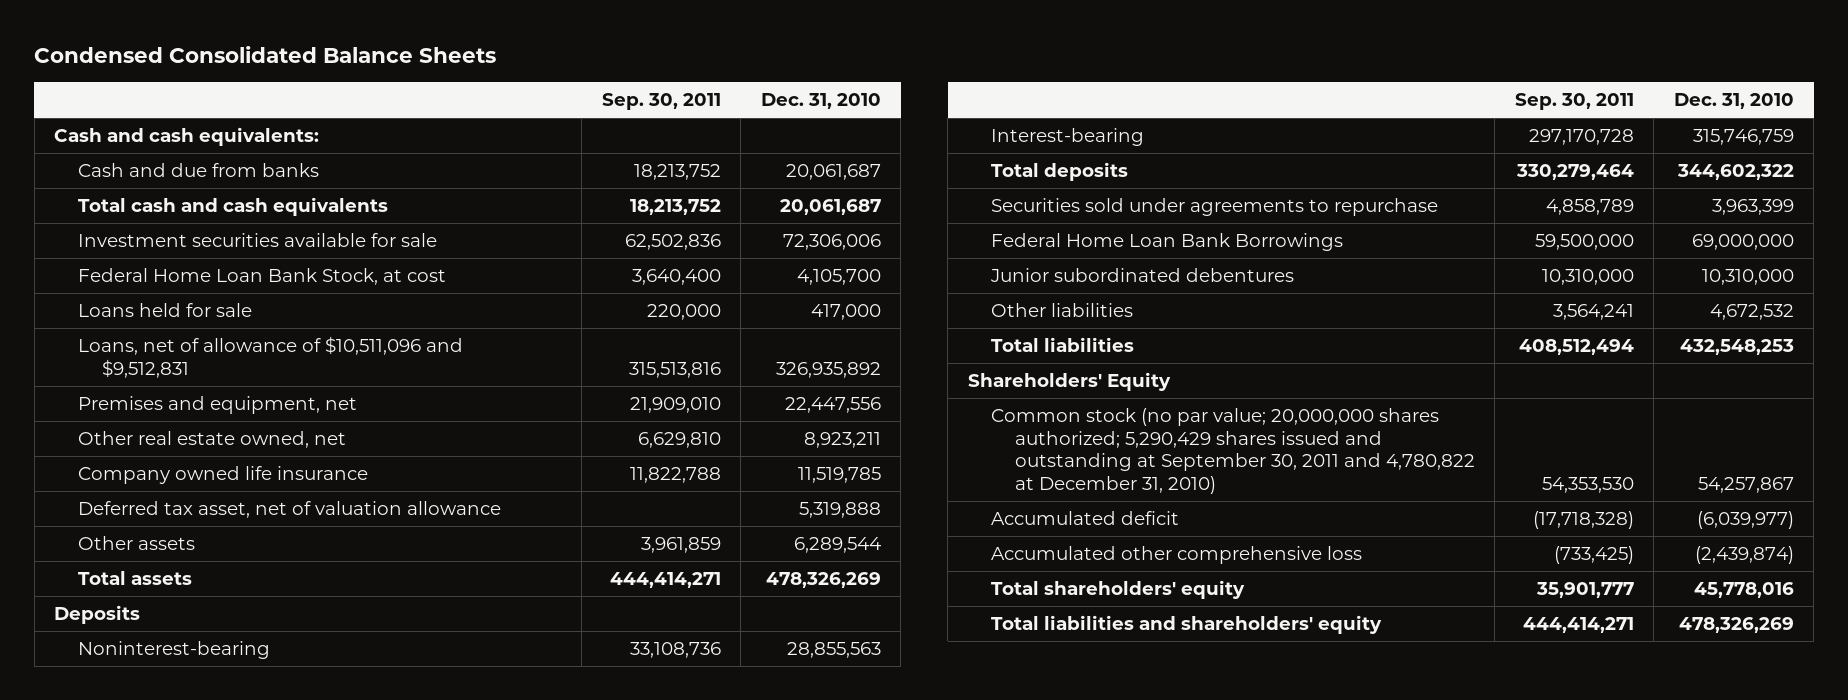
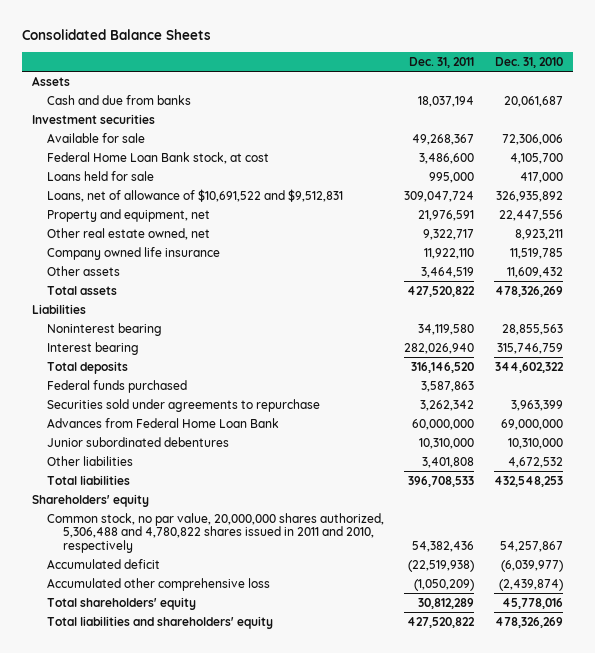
- Condensed Consolidated Balance Sheets
+ Consolidated Balance Sheets
- | Sep. 30, 2011 | Dec. 31, 2010
+ | Dec. 31, 2011 | Dec. 31, 2010
- Cash and cash equivalents:
+ Assets
- Total cash and cash equivalents | 18,213,752 | 20,061,687
- Investment securities available for sale | 62,502,836 | 72,306,006
- Federal Home Loan Bank Stock, at cost | 3,640,400 | 4,105,700
+ Investment securities
+ Available for sale | 49,268,367 | 72,306,006
+ Federal Home Loan Bank stock, at cost | 3,486,600 | 4,105,700
- Loans, net of allowance of $10,511,096 and $9,512,831 | 315,513,816 | 326,935,892
- Premises and equipment, net | 21,909,010 | 22,447,556
+ Loans, net of allowance of $10,691,522 and $9,512,831 | 309,047,724 | 326,935,892
+ Property and equipment, net | 21,976,591 | 22,447,556
- Deferred tax asset, net of valuation allowance | | 5,319,888
- Other assets | 3,961,859 | 6,289,544
+ Other assets | 3,464,519 | 11,609,432
- Deposits
- Noninterest-bearing | 33,108,736 | 28,855,563
- Interest-bearing | 297,170,728 | 315,746,759
+ Liabilities
+ Noninterest bearing | 34,119,580 | 28,855,563
+ Interest bearing | 282,026,940 | 315,746,759
+ Federal funds purchased | 3,587,863 |
- Federal Home Loan Bank Borrowings | 59,500,000 | 69,000,000
+ Advances from Federal Home Loan Bank | 60,000,000 | 69,000,000
- Shareholders' Equity
- Common stock (no par value; 20,000,000 shares authorized; 5,290,429 shares issued and outstanding at September 30, 2011 and 4,780,822 at December 31, 2010) | 54,353,530 | 54,257,867
+ Shareholders' equity
+ Common stock, no par value, 20,000,000 shares authorized, 5,306,488 and 4,780,822 shares issued in 2011 and 2010, respectively | 54,382,436 | 54,257,867

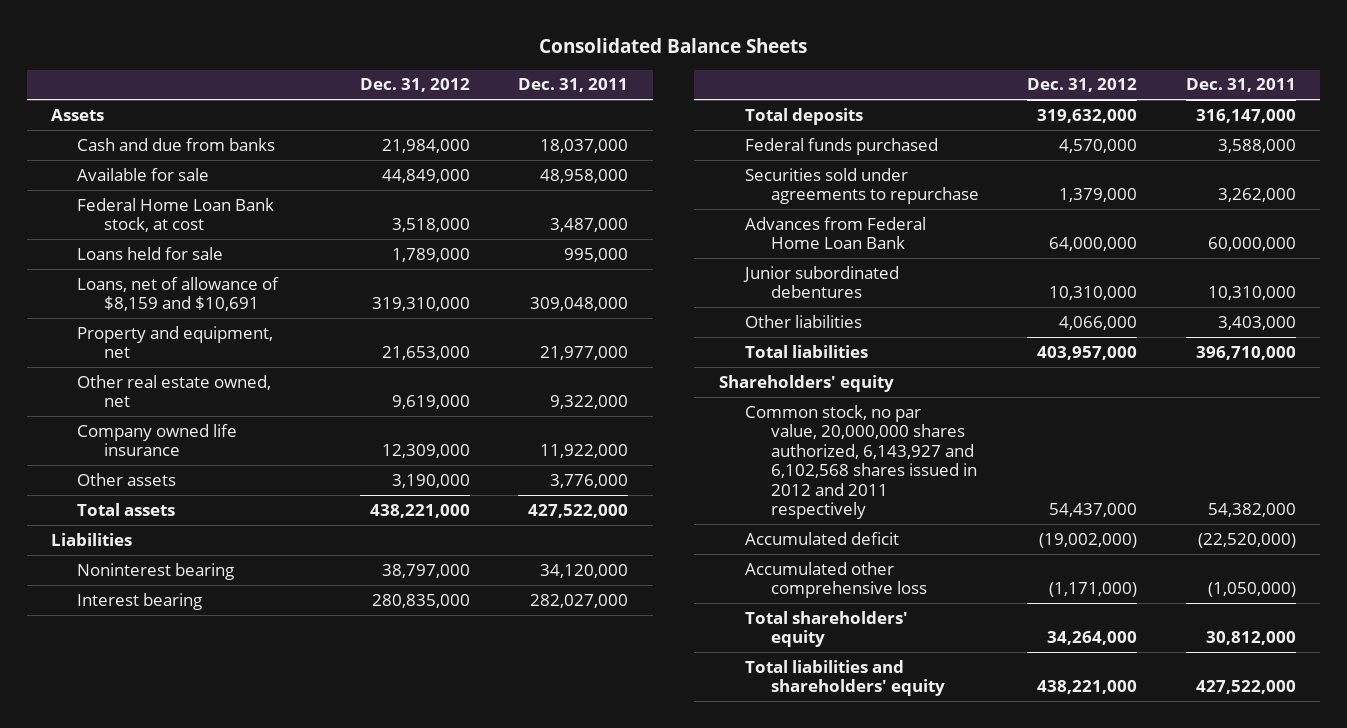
- | Dec. 31, 2011 | Dec. 31, 2010
+ | Dec. 31, 2012 | Dec. 31, 2011
- Cash and due from banks | 18,037,194 | 20,061,687
- Investment securities
- Available for sale | 49,268,367 | 72,306,006
- Federal Home Loan Bank stock, at cost | 3,486,600 | 4,105,700
+ Cash and due from banks | 21,984,000 | 18,037,000
+ Available for sale | 44,849,000 | 48,958,000
+ Federal Home Loan Bank stock, at cost | 3,518,000 | 3,487,000
- Loans, net of allowance of $10,691,522 and $9,512,831 | 309,047,724 | 326,935,892
- Property and equipment, net | 21,976,591 | 22,447,556
- Other real estate owned, net | 9,322,717 | 8,923,211
- Company owned life insurance | 11,922,110 | 11,519,785
- Other assets | 3,464,519 | 11,609,432
- Total assets | 427,520,822 | 478,326,269
+ Loans, net of allowance of $8,159 and $10,691 | 319,310,000 | 309,048,000
+ Property and equipment, net | 21,653,000 | 21,977,000
+ Other real estate owned, net | 9,619,000 | 9,322,000
+ Company owned life insurance | 12,309,000 | 11,922,000
+ Other assets | 3,190,000 | 3,776,000
+ Total assets | 438,221,000 | 427,522,000
- Noninterest bearing | 34,119,580 | 28,855,563
- Interest bearing | 282,026,940 | 315,746,759
- Total deposits | 316,146,520 | 344,602,322
- Federal funds purchased | 3,587,863 |
- Securities sold under agreements to repurchase | 3,262,342 | 3,963,399
+ Noninterest bearing | 38,797,000 | 34,120,000
+ Interest bearing | 280,835,000 | 282,027,000
+ Total deposits | 319,632,000 | 316,147,000
+ Federal funds purchased | 4,570,000 | 3,588,000
+ Securities sold under agreements to repurchase | 1,379,000 | 3,262,000
- Other liabilities | 3,401,808 | 4,672,532
- Total liabilities | 396,708,533 | 432,548,253
+ Other liabilities | 4,066,000 | 3,403,000
+ Total liabilities | 403,957,000 | 396,710,000
- Common stock, no par value, 20,000,000 shares authorized, 5,306,488 and 4,780,822 shares issued in 2011 and 2010, respectively | 54,382,436 | 54,257,867
- Accumulated deficit | (22,519,938) | (6,039,977)
- Accumulated other comprehensive loss | (1,050,209) | (2,439,874)
- Total shareholders' equity | 30,812,289 | 45,778,016
- Total liabilities and shareholders' equity | 427,520,822 | 478,326,269
+ Common stock, no par value, 20,000,000 shares authorized, 6,143,927 and 6,102,568 shares issued in 2012 and 2011 respectively | 54,437,000 | 54,382,000
+ Accumulated deficit | (19,002,000) | (22,520,000)
+ Accumulated other comprehensive loss | (1,171,000) | (1,050,000)
+ Total shareholders' equity | 34,264,000 | 30,812,000
+ Total liabilities and shareholders' equity | 438,221,000 | 427,522,000

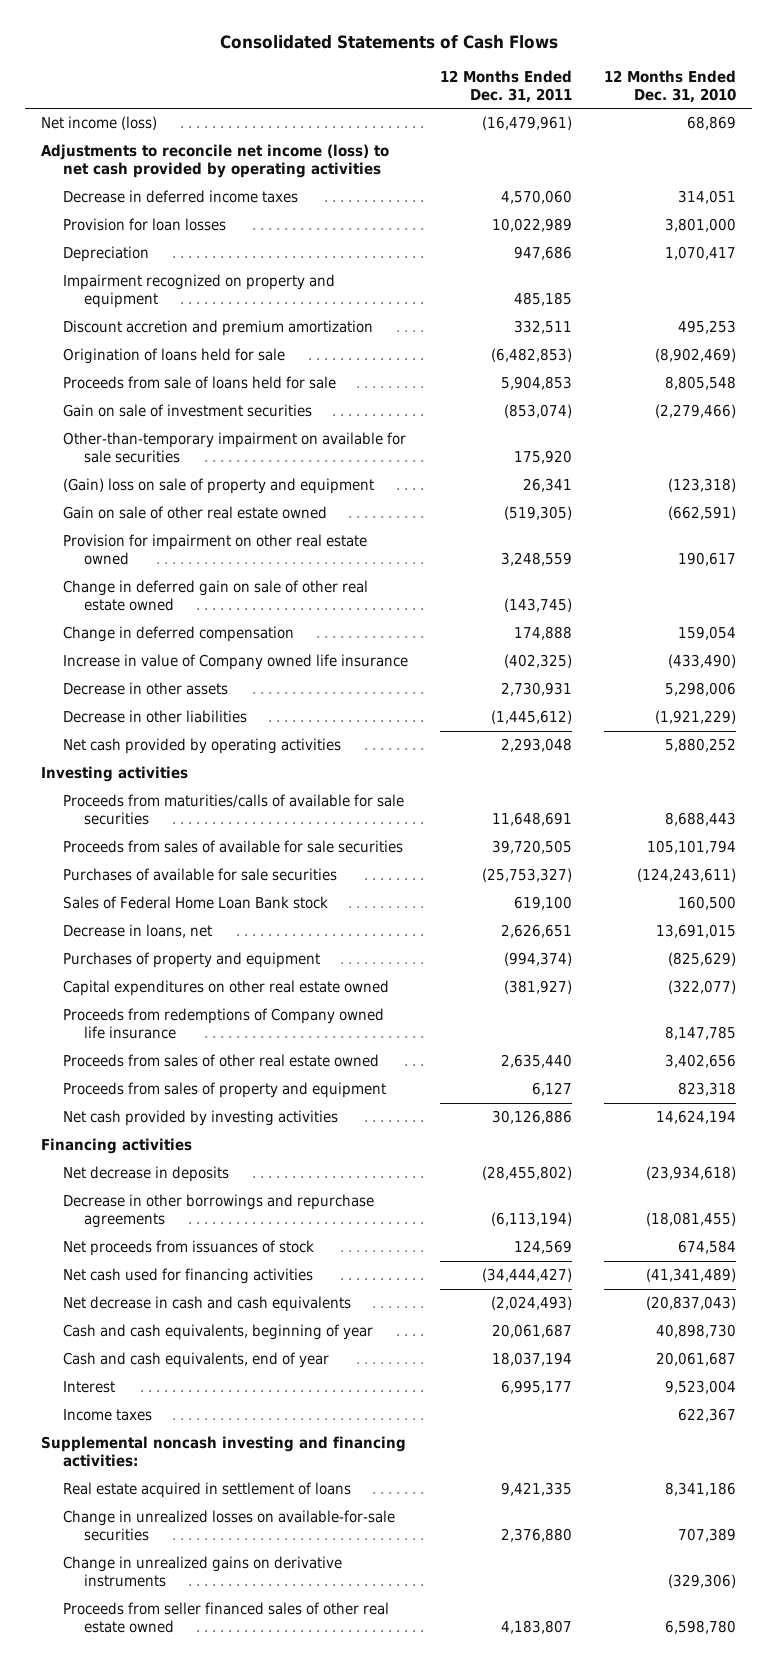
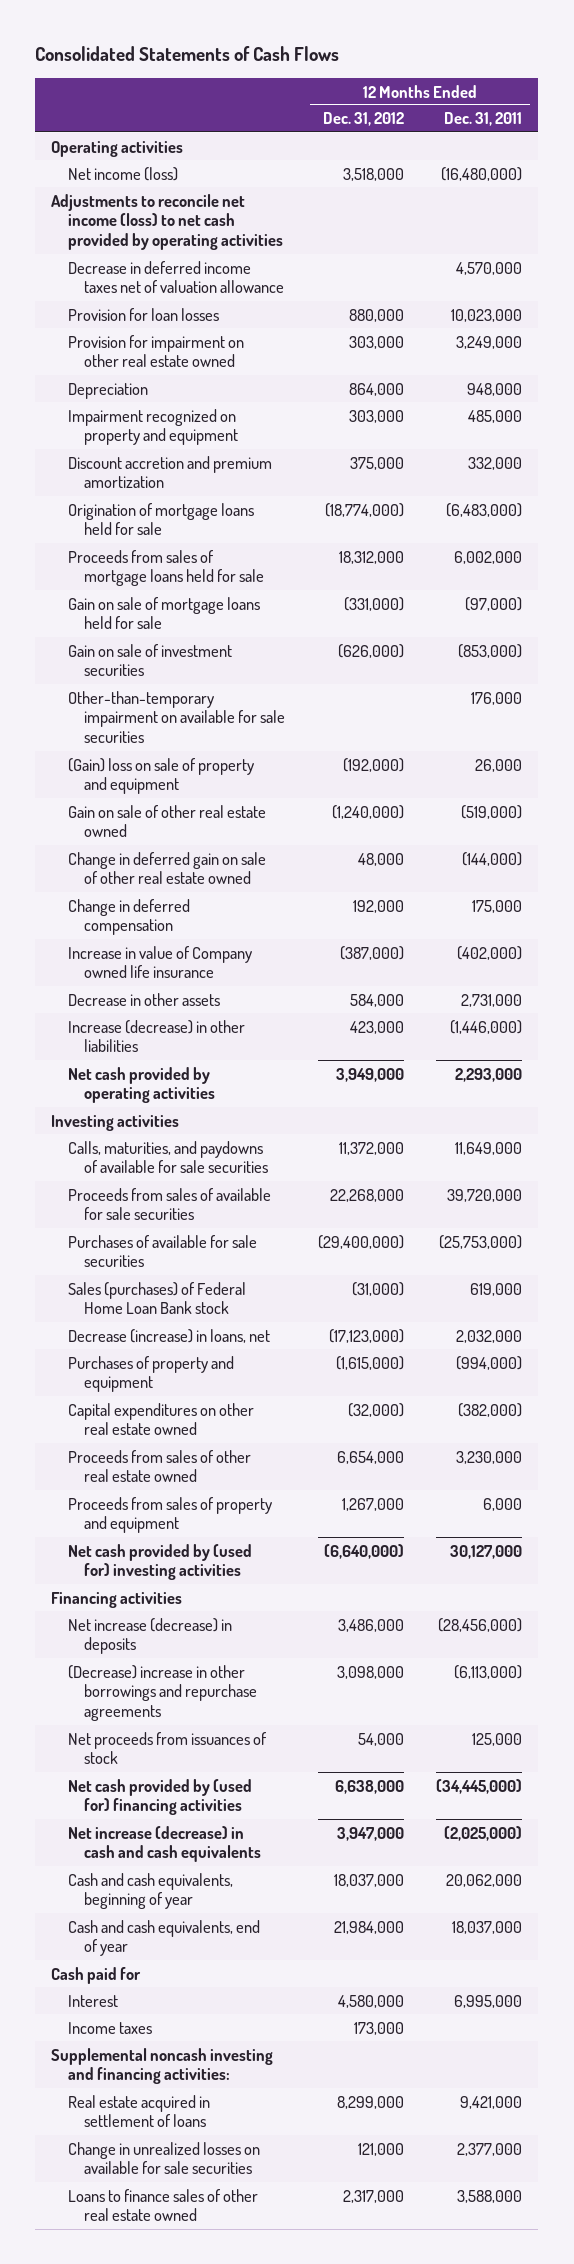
- | 12 Months Ended Dec. 31, 2011 | 12 Months Ended Dec. 31, 2010
+ | 12 Months Ended Dec. 31, 2012 | 12 Months Ended Dec. 31, 2011
- Net income (loss) | (16,479,961) | 68,869
+ Operating activities
+ Net income (loss) | 3,518,000 | (16,480,000)
- Decrease in deferred income taxes | 4,570,060 | 314,051
- Provision for loan losses | 10,022,989 | 3,801,000
- Depreciation | 947,686 | 1,070,417
- Impairment recognized on property and equipment | 485,185 |
- Discount accretion and premium amortization | 332,511 | 495,253
- Origination of loans held for sale | (6,482,853) | (8,902,469)
- Proceeds from sale of loans held for sale | 5,904,853 | 8,805,548
- Gain on sale of investment securities | (853,074) | (2,279,466)
- Other-than-temporary impairment on available for sale securities | 175,920 |
- (Gain) loss on sale of property and equipment | 26,341 | (123,318)
- Gain on sale of other real estate owned | (519,305) | (662,591)
- Provision for impairment on other real estate owned | 3,248,559 | 190,617
- Change in deferred gain on sale of other real estate owned | (143,745) |
- Change in deferred compensation | 174,888 | 159,054
- Increase in value of Company owned life insurance | (402,325) | (433,490)
- Decrease in other assets | 2,730,931 | 5,298,006
- Decrease in other liabilities | (1,445,612) | (1,921,229)
- Net cash provided by operating activities | 2,293,048 | 5,880,252
+ Decrease in deferred income taxes net of valuation allowance | | 4,570,000
+ Provision for loan losses | 880,000 | 10,023,000
+ Provision for impairment on other real estate owned | 303,000 | 3,249,000
+ Depreciation | 864,000 | 948,000
+ Impairment recognized on property and equipment | 303,000 | 485,000
+ Discount accretion and premium amortization | 375,000 | 332,000
+ Origination of mortgage loans held for sale | (18,774,000) | (6,483,000)
+ Proceeds from sales of mortgage loans held for sale | 18,312,000 | 6,002,000
+ Gain on sale of mortgage loans held for sale | (331,000) | (97,000)
+ Gain on sale of investment securities | (626,000) | (853,000)
+ Other-than-temporary impairment on available for sale securities | | 176,000
+ (Gain) loss on sale of property and equipment | (192,000) | 26,000
+ Gain on sale of other real estate owned | (1,240,000) | (519,000)
+ Change in deferred gain on sale of other real estate owned | 48,000 | (144,000)
+ Change in deferred compensation | 192,000 | 175,000
+ Increase in value of Company owned life insurance | (387,000) | (402,000)
+ Decrease in other assets | 584,000 | 2,731,000
+ Increase (decrease) in other liabilities | 423,000 | (1,446,000)
+ Net cash provided by operating activities | 3,949,000 | 2,293,000
- Proceeds from maturities/calls of available for sale securities | 11,648,691 | 8,688,443
- Proceeds from sales of available for sale securities | 39,720,505 | 105,101,794
- Purchases of available for sale securities | (25,753,327) | (124,243,611)
- Sales of Federal Home Loan Bank stock | 619,100 | 160,500
- Decrease in loans, net | 2,626,651 | 13,691,015
- Purchases of property and equipment | (994,374) | (825,629)
- Capital expenditures on other real estate owned | (381,927) | (322,077)
- Proceeds from redemptions of Company owned life insurance | | 8,147,785
- Proceeds from sales of other real estate owned | 2,635,440 | 3,402,656
- Proceeds from sales of property and equipment | 6,127 | 823,318
- Net cash provided by investing activities | 30,126,886 | 14,624,194
+ Calls, maturities, and paydowns of available for sale securities | 11,372,000 | 11,649,000
+ Proceeds from sales of available for sale securities | 22,268,000 | 39,720,000
+ Purchases of available for sale securities | (29,400,000) | (25,753,000)
+ Sales (purchases) of Federal Home Loan Bank stock | (31,000) | 619,000
+ Decrease (increase) in loans, net | (17,123,000) | 2,032,000
+ Purchases of property and equipment | (1,615,000) | (994,000)
+ Capital expenditures on other real estate owned | (32,000) | (382,000)
+ Proceeds from sales of other real estate owned | 6,654,000 | 3,230,000
+ Proceeds from sales of property and equipment | 1,267,000 | 6,000
+ Net cash provided by (used for) investing activities | (6,640,000) | 30,127,000
- Net decrease in deposits | (28,455,802) | (23,934,618)
- Decrease in other borrowings and repurchase agreements | (6,113,194) | (18,081,455)
- Net proceeds from issuances of stock | 124,569 | 674,584
- Net cash used for financing activities | (34,444,427) | (41,341,489)
- Net decrease in cash and cash equivalents | (2,024,493) | (20,837,043)
- Cash and cash equivalents, beginning of year | 20,061,687 | 40,898,730
- Cash and cash equivalents, end of year | 18,037,194 | 20,061,687
- Interest | 6,995,177 | 9,523,004
+ Net increase (decrease) in deposits | 3,486,000 | (28,456,000)
+ (Decrease) increase in other borrowings and repurchase agreements | 3,098,000 | (6,113,000)
+ Net proceeds from issuances of stock | 54,000 | 125,000
+ Net cash provided by (used for) financing activities | 6,638,000 | (34,445,000)
+ Net increase (decrease) in cash and cash equivalents | 3,947,000 | (2,025,000)
+ Cash and cash equivalents, beginning of year | 18,037,000 | 20,062,000
+ Cash and cash equivalents, end of year | 21,984,000 | 18,037,000
+ Cash paid for
+ Interest | 4,580,000 | 6,995,000
- Real estate acquired in settlement of loans | 9,421,335 | 8,341,186
- Change in unrealized losses on available-for-sale securities | 2,376,880 | 707,389
- Change in unrealized gains on derivative instruments | | (329,306)
- Proceeds from seller financed sales of other real estate owned | 4,183,807 | 6,598,780
+ Real estate acquired in settlement of loans | 8,299,000 | 9,421,000
+ Change in unrealized losses on available for sale securities | 121,000 | 2,377,000
+ Loans to finance sales of other real estate owned | 2,317,000 | 3,588,000

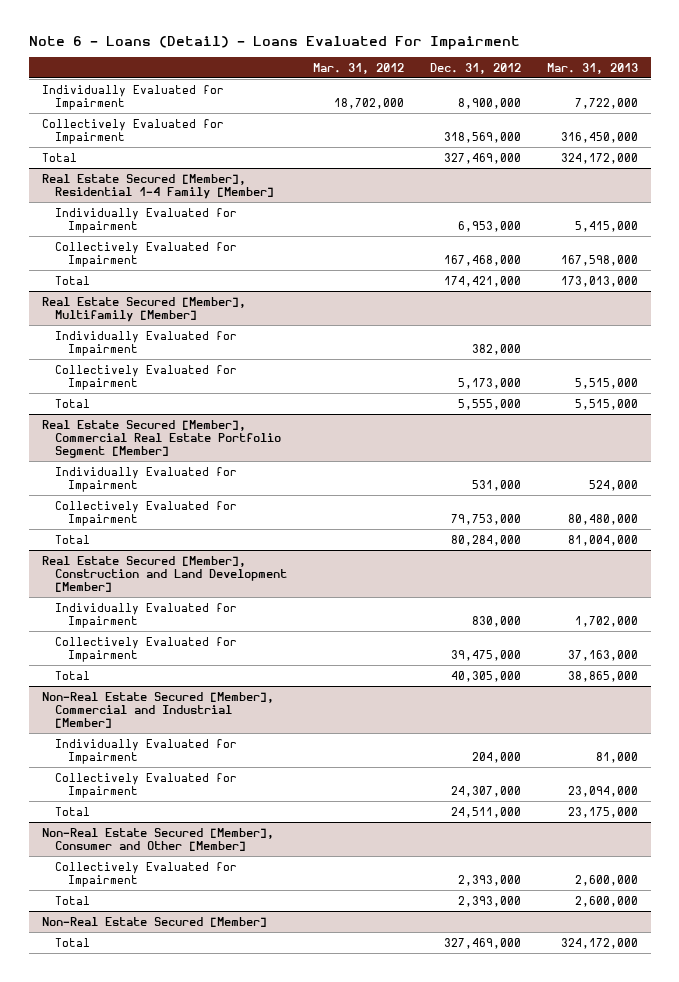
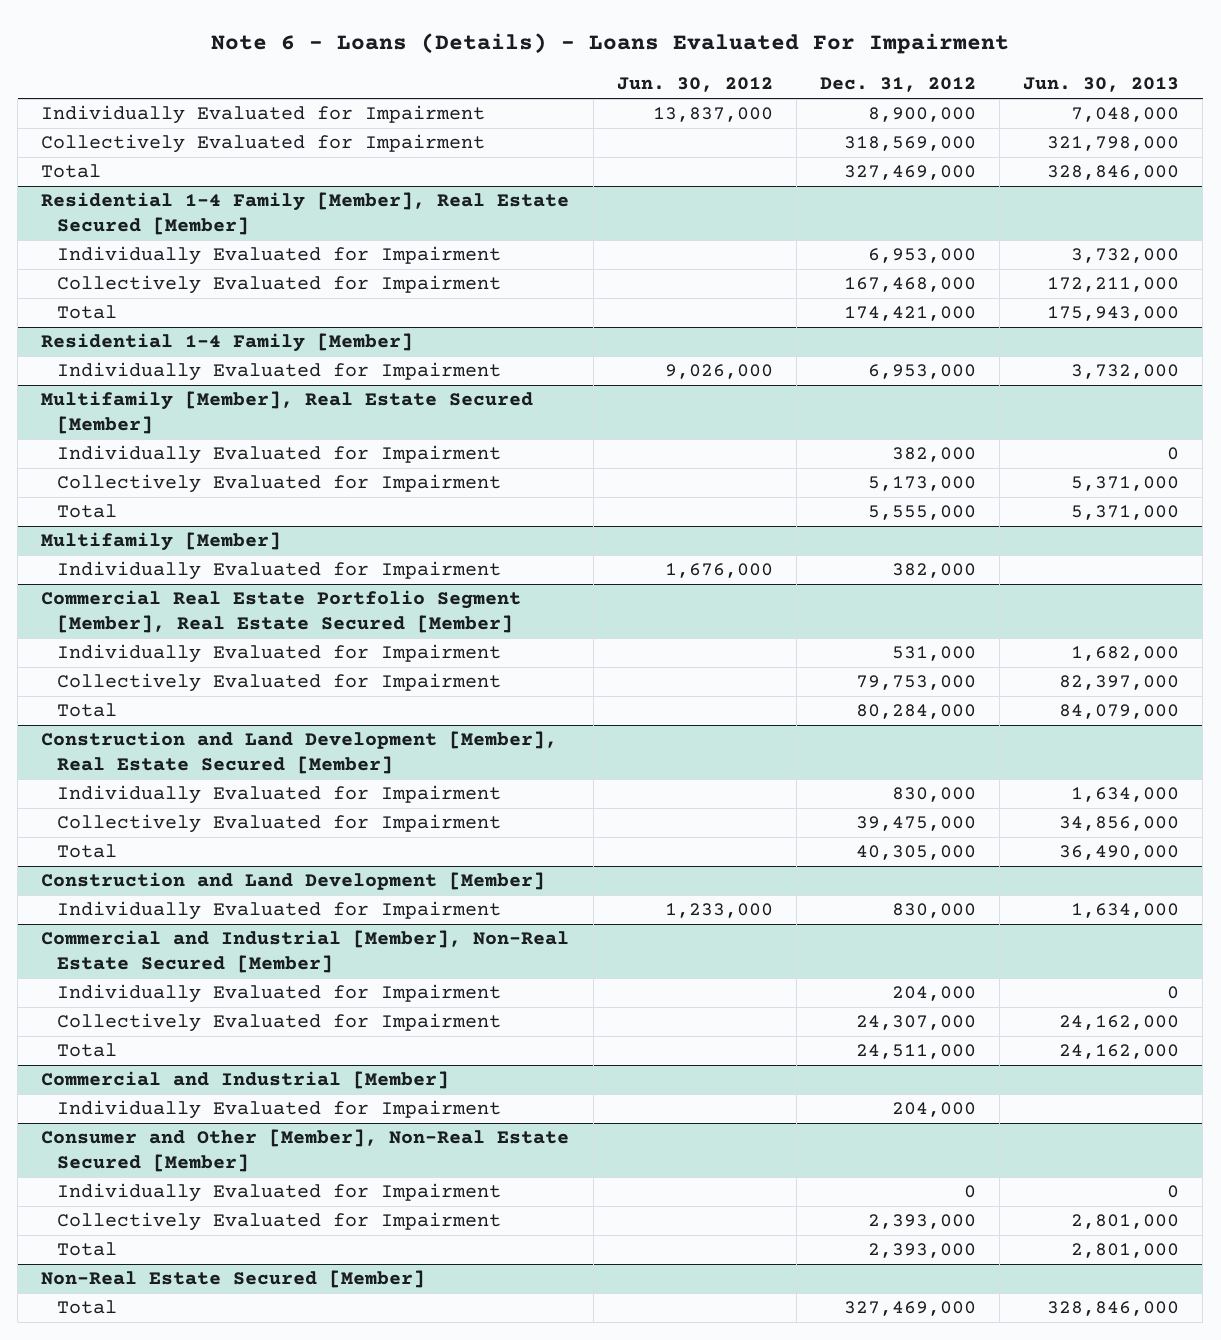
- Note 6 - Loans (Detail) - Loans Evaluated For Impairment
+ Note 6 - Loans (Details) - Loans Evaluated For Impairment
- | Mar. 31, 2012 | Dec. 31, 2012 | Mar. 31, 2013
+ | Jun. 30, 2012 | Dec. 31, 2012 | Jun. 30, 2013
- Real Estate Secured [Member], Residential 1-4 Family [Member]
+ Residential 1-4 Family [Member], Real Estate Secured [Member]
- Real Estate Secured [Member], Multifamily [Member]
+ Residential 1-4 Family [Member]
+ Individually Evaluated for Impairment | 9,026,000 | 6,953,000 | 3,732,000
+ Multifamily [Member], Real Estate Secured [Member]
- Real Estate Secured [Member], Commercial Real Estate Portfolio Segment [Member]
+ Multifamily [Member]
+ Individually Evaluated for Impairment | 1,676,000 | 382,000 |
+ Commercial Real Estate Portfolio Segment [Member], Real Estate Secured [Member]
- Real Estate Secured [Member], Construction and Land Development [Member]
+ Construction and Land Development [Member], Real Estate Secured [Member]
- Non-Real Estate Secured [Member], Commercial and Industrial [Member]
+ Construction and Land Development [Member]
+ Individually Evaluated for Impairment | 1,233,000 | 830,000 | 1,634,000
+ Commercial and Industrial [Member], Non-Real Estate Secured [Member]
- Non-Real Estate Secured [Member], Consumer and Other [Member]
+ Commercial and Industrial [Member]
+ Individually Evaluated for Impairment | | 204,000 |
+ Consumer and Other [Member], Non-Real Estate Secured [Member]
+ Individually Evaluated for Impairment | | 0 | 0

